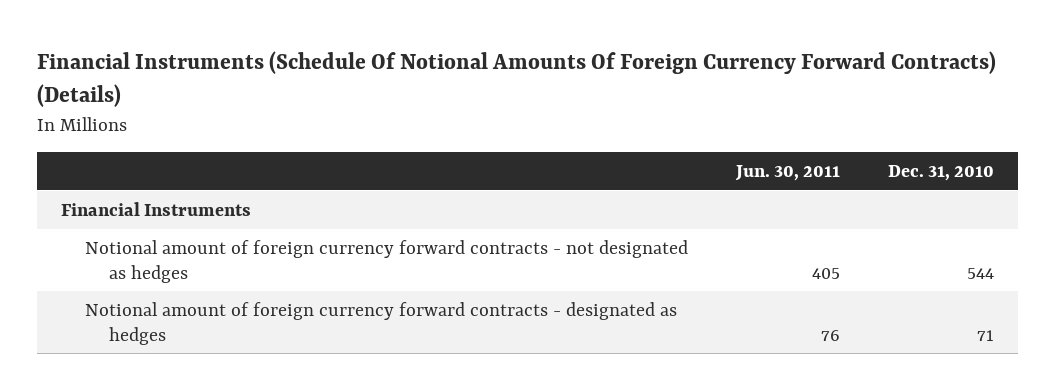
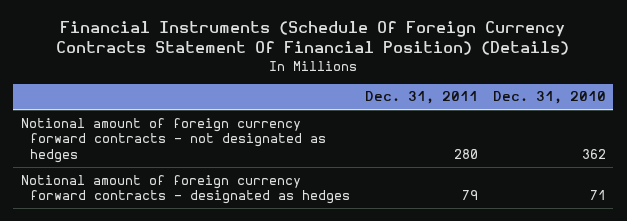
- Financial Instruments (Schedule Of Notional Amounts Of Foreign Currency Forward Contracts) (Details)
+ Financial Instruments (Schedule Of Foreign Currency Contracts Statement Of Financial Position) (Details)
- | Jun. 30, 2011 | Dec. 31, 2010
+ | Dec. 31, 2011 | Dec. 31, 2010
- Financial Instruments
- Notional amount of foreign currency forward contracts - not designated as hedges | 405 | 544
+ Notional amount of foreign currency forward contracts - not designated as hedges | 280 | 362

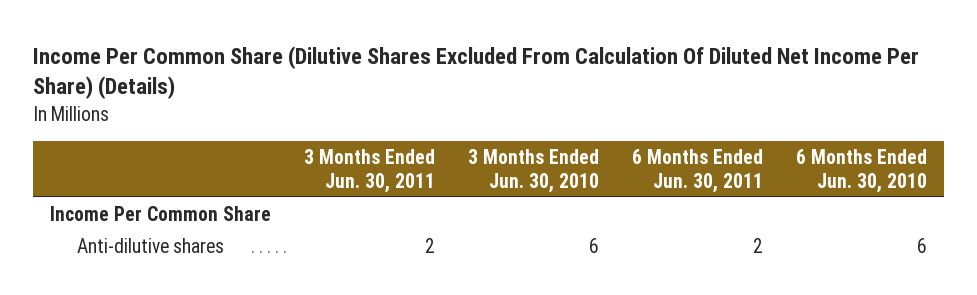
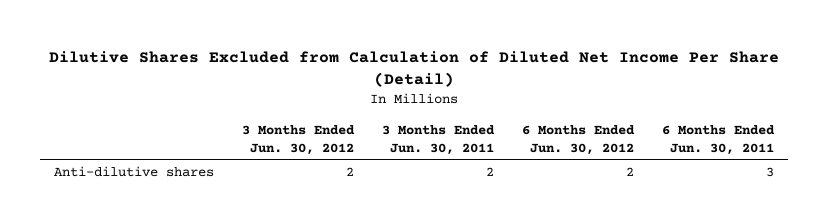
- Income Per Common Share (Dilutive Shares Excluded From Calculation Of Diluted Net Income Per Share) (Details)
+ Dilutive Shares Excluded from Calculation of Diluted Net Income Per Share (Detail)
- | 3 Months Ended Jun. 30, 2011 | 3 Months Ended Jun. 30, 2010 | 6 Months Ended Jun. 30, 2011 | 6 Months Ended Jun. 30, 2010
+ | 3 Months Ended Jun. 30, 2012 | 3 Months Ended Jun. 30, 2011 | 6 Months Ended Jun. 30, 2012 | 6 Months Ended Jun. 30, 2011
- Income Per Common Share
- Anti-dilutive shares | 2 | 6 | 2 | 6
+ Anti-dilutive shares | 2 | 2 | 2 | 3

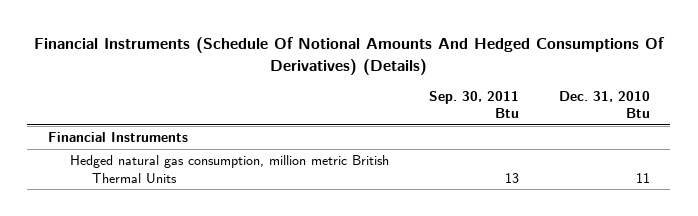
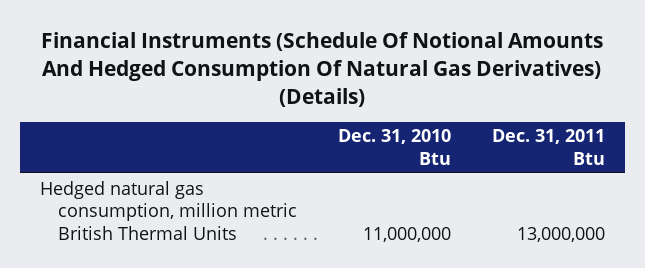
- Financial Instruments (Schedule Of Notional Amounts And Hedged Consumptions Of Derivatives) (Details)
+ Financial Instruments (Schedule Of Notional Amounts And Hedged Consumption Of Natural Gas Derivatives) (Details)
- | Sep. 30, 2011 Btu | Dec. 31, 2010 Btu
+ | Dec. 31, 2010 Btu | Dec. 31, 2011 Btu
- Financial Instruments
- Hedged natural gas consumption, million metric British Thermal Units | 13 | 11
+ Hedged natural gas consumption, million metric British Thermal Units | 11,000,000 | 13,000,000

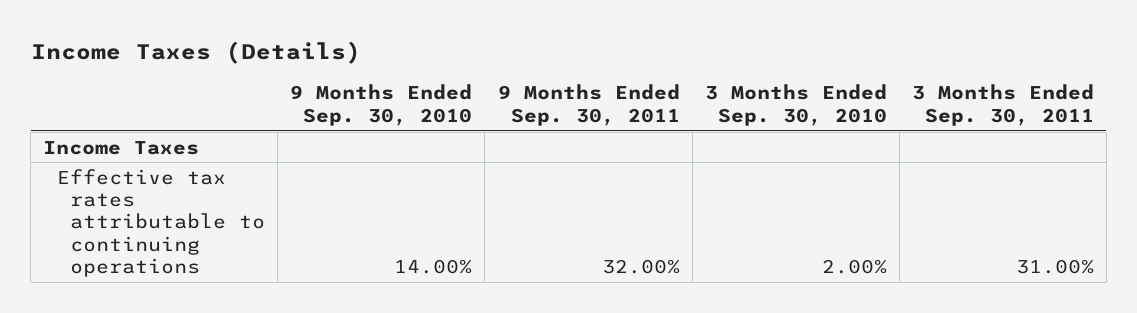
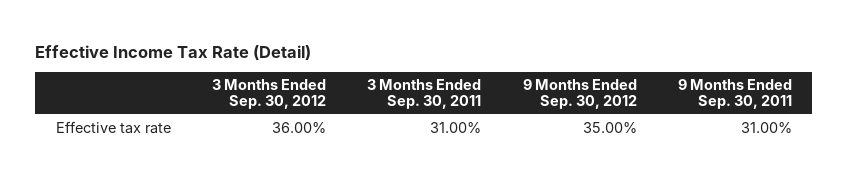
- Income Taxes (Details)
+ Effective Income Tax Rate (Detail)
- | 9 Months Ended Sep. 30, 2010 | 9 Months Ended Sep. 30, 2011 | 3 Months Ended Sep. 30, 2010 | 3 Months Ended Sep. 30, 2011
+ | 3 Months Ended Sep. 30, 2012 | 3 Months Ended Sep. 30, 2011 | 9 Months Ended Sep. 30, 2012 | 9 Months Ended Sep. 30, 2011
- Income Taxes
- Effective tax rates attributable to continuing operations | 14.00% | 32.00% | 2.00% | 31.00%
+ Effective tax rate | 36.00% | 31.00% | 35.00% | 31.00%

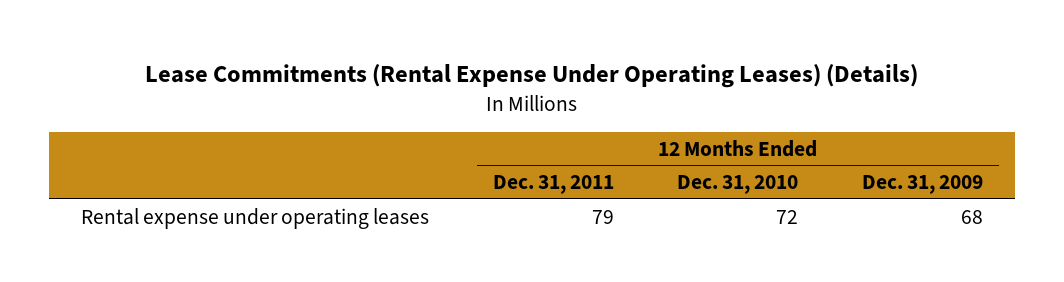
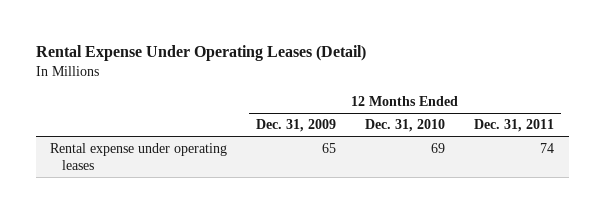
- Lease Commitments (Rental Expense Under Operating Leases) (Details)
+ Rental Expense Under Operating Leases (Detail)
- | 12 Months Ended Dec. 31, 2011 | 12 Months Ended Dec. 31, 2010 | 12 Months Ended Dec. 31, 2009
+ | 12 Months Ended Dec. 31, 2009 | 12 Months Ended Dec. 31, 2010 | 12 Months Ended Dec. 31, 2011
- Rental expense under operating leases | 79 | 72 | 68
+ Rental expense under operating leases | 65 | 69 | 74

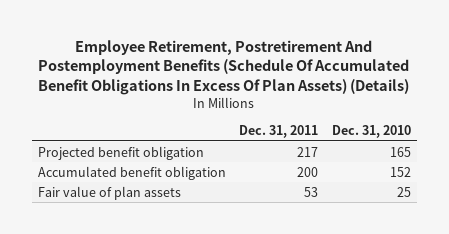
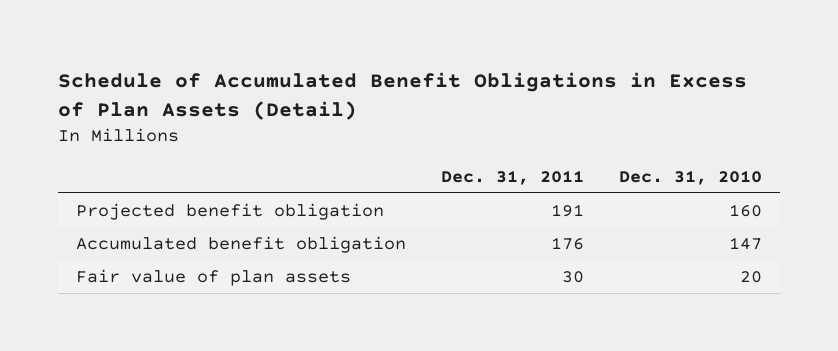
- Employee Retirement, Postretirement And Postemployment Benefits (Schedule Of Accumulated Benefit Obligations In Excess Of Plan Assets) (Details)
+ Schedule of Accumulated Benefit Obligations in Excess of Plan Assets (Detail)
- Projected benefit obligation | 217 | 165
- Accumulated benefit obligation | 200 | 152
- Fair value of plan assets | 53 | 25
+ Projected benefit obligation | 191 | 160
+ Accumulated benefit obligation | 176 | 147
+ Fair value of plan assets | 30 | 20

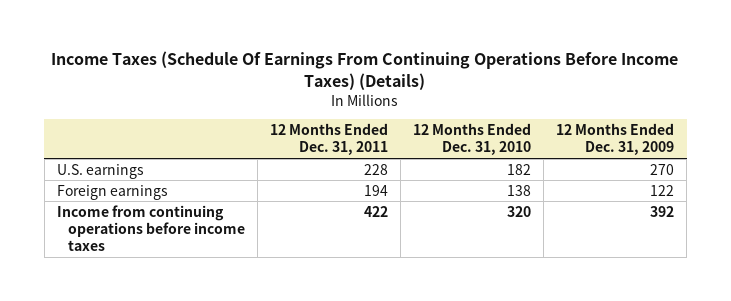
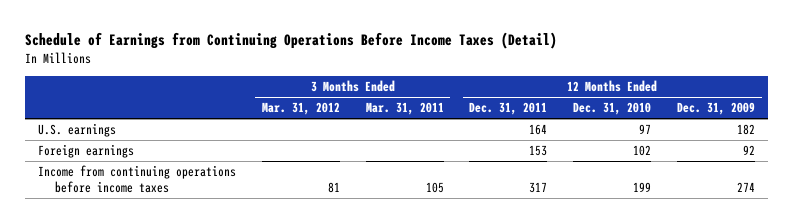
- Income Taxes (Schedule Of Earnings From Continuing Operations Before Income Taxes) (Details)
+ Schedule of Earnings from Continuing Operations Before Income Taxes (Detail)
- | 12 Months Ended Dec. 31, 2011 | 12 Months Ended Dec. 31, 2010 | 12 Months Ended Dec. 31, 2009
+ | 3 Months Ended Mar. 31, 2012 | 3 Months Ended Mar. 31, 2011 | 12 Months Ended Dec. 31, 2011 | 12 Months Ended Dec. 31, 2010 | 12 Months Ended Dec. 31, 2009
- U.S. earnings | 228 | 182 | 270
- Foreign earnings | 194 | 138 | 122
- Income from continuing operations before income taxes | 422 | 320 | 392
+ U.S. earnings | | | 164 | 97 | 182
+ Foreign earnings | | | 153 | 102 | 92
+ Income from continuing operations before income taxes | 81 | 105 | 317 | 199 | 274

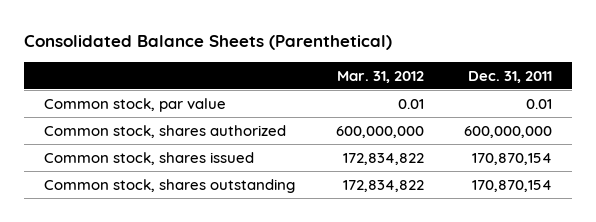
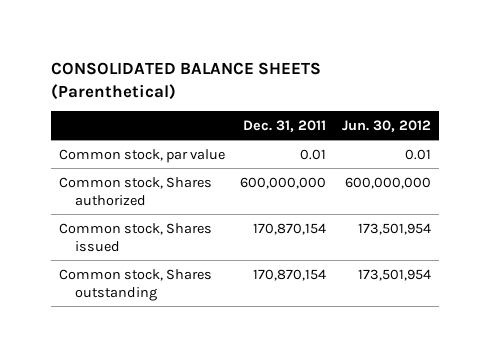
- Consolidated Balance Sheets (Parenthetical)
+ CONSOLIDATED BALANCE SHEETS (Parenthetical)
- | Mar. 31, 2012 | Dec. 31, 2011
+ | Dec. 31, 2011 | Jun. 30, 2012
- Common stock, shares authorized | 600,000,000 | 600,000,000
- Common stock, shares issued | 172,834,822 | 170,870,154
- Common stock, shares outstanding | 172,834,822 | 170,870,154
+ Common stock, Shares authorized | 600,000,000 | 600,000,000
+ Common stock, Shares issued | 170,870,154 | 173,501,954
+ Common stock, Shares outstanding | 170,870,154 | 173,501,954

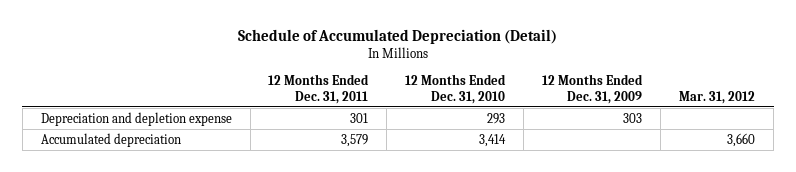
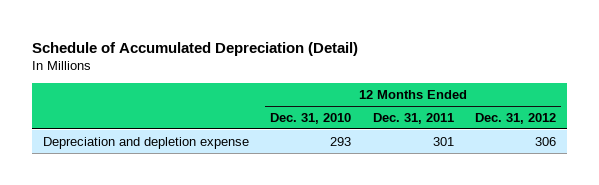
- | 12 Months Ended Dec. 31, 2011 | 12 Months Ended Dec. 31, 2010 | 12 Months Ended Dec. 31, 2009 | Mar. 31, 2012
+ | 12 Months Ended Dec. 31, 2010 | 12 Months Ended Dec. 31, 2011 | 12 Months Ended Dec. 31, 2012
- Accumulated depreciation | 3,579 | 3,414 | | 3,660

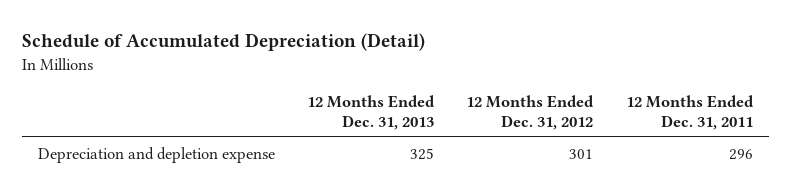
- | 12 Months Ended Dec. 31, 2010 | 12 Months Ended Dec. 31, 2011 | 12 Months Ended Dec. 31, 2012
+ | 12 Months Ended Dec. 31, 2013 | 12 Months Ended Dec. 31, 2012 | 12 Months Ended Dec. 31, 2011
- Depreciation and depletion expense | 293 | 301 | 306
+ Depreciation and depletion expense | 325 | 301 | 296

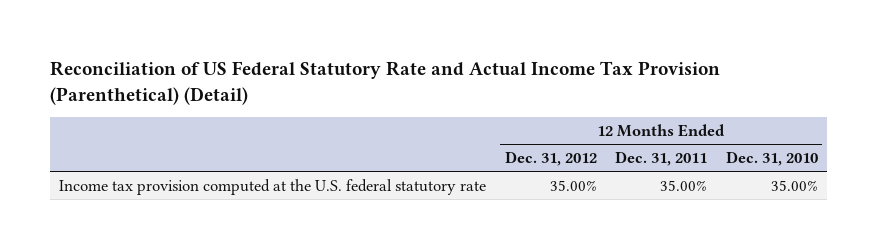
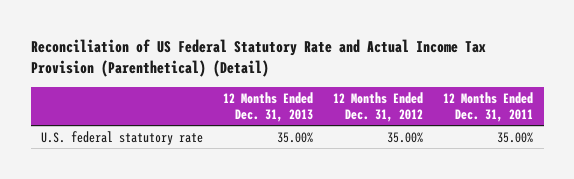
- | 12 Months Ended Dec. 31, 2012 | 12 Months Ended Dec. 31, 2011 | 12 Months Ended Dec. 31, 2010
+ | 12 Months Ended Dec. 31, 2013 | 12 Months Ended Dec. 31, 2012 | 12 Months Ended Dec. 31, 2011
- Income tax provision computed at the U.S. federal statutory rate | 35.00% | 35.00% | 35.00%
+ U.S. federal statutory rate | 35.00% | 35.00% | 35.00%

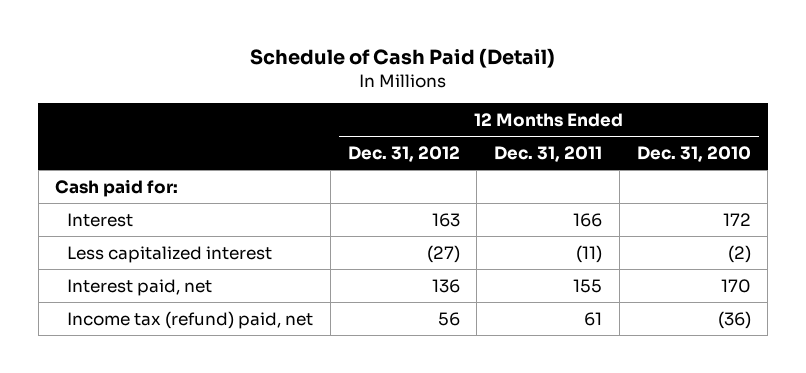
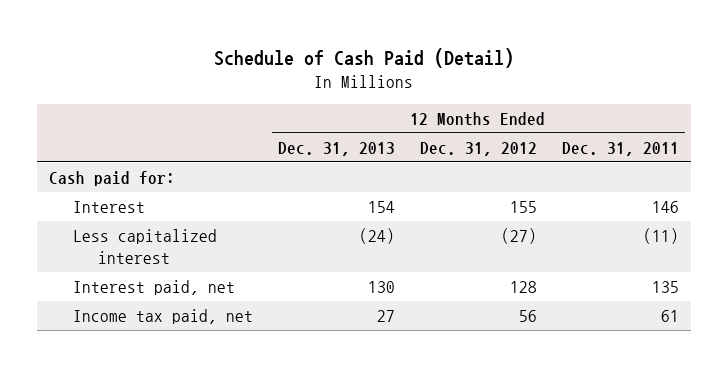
- | 12 Months Ended Dec. 31, 2012 | 12 Months Ended Dec. 31, 2011 | 12 Months Ended Dec. 31, 2010
+ | 12 Months Ended Dec. 31, 2013 | 12 Months Ended Dec. 31, 2012 | 12 Months Ended Dec. 31, 2011
- Interest | 163 | 166 | 172
+ Interest | 154 | 155 | 146
- Interest paid, net | 136 | 155 | 170
- Income tax (refund) paid, net | 56 | 61 | (36)
+ Interest paid, net | 130 | 128 | 135
+ Income tax paid, net | 27 | 56 | 61

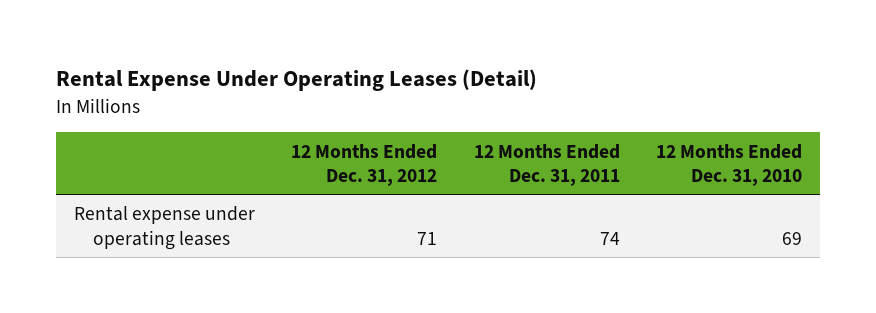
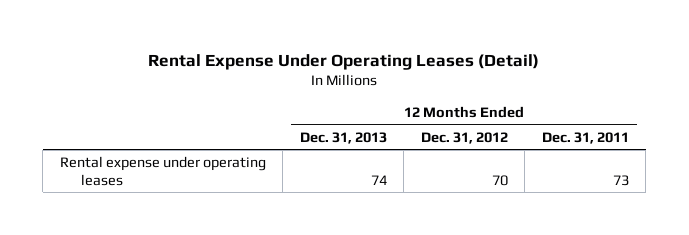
- | 12 Months Ended Dec. 31, 2012 | 12 Months Ended Dec. 31, 2011 | 12 Months Ended Dec. 31, 2010
+ | 12 Months Ended Dec. 31, 2013 | 12 Months Ended Dec. 31, 2012 | 12 Months Ended Dec. 31, 2011
- Rental expense under operating leases | 71 | 74 | 69
+ Rental expense under operating leases | 74 | 70 | 73

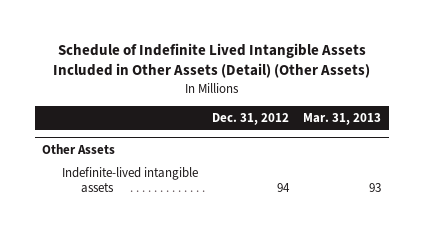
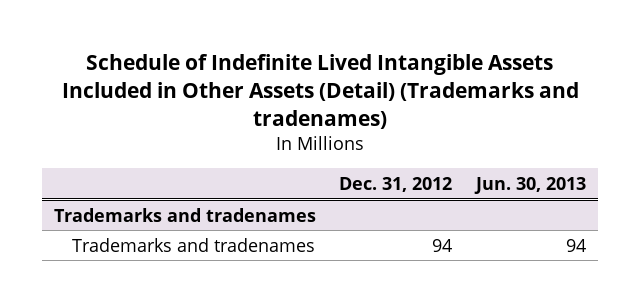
- Schedule of Indefinite Lived Intangible Assets Included in Other Assets (Detail) (Other Assets)
+ Schedule of Indefinite Lived Intangible Assets Included in Other Assets (Detail) (Trademarks and tradenames)
- | Dec. 31, 2012 | Mar. 31, 2013
+ | Dec. 31, 2012 | Jun. 30, 2013
- Other Assets
- Indefinite-lived intangible assets | 94 | 93
+ Trademarks and tradenames
+ Trademarks and tradenames | 94 | 94

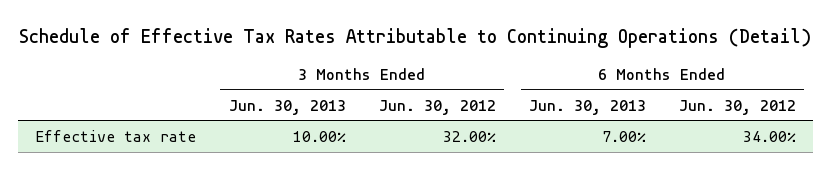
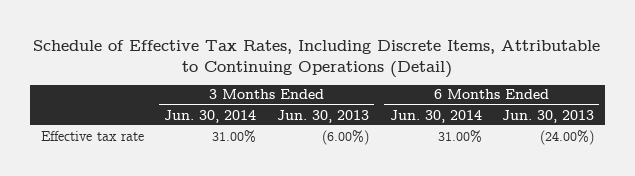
- Schedule of Effective Tax Rates Attributable to Continuing Operations (Detail)
+ Schedule of Effective Tax Rates, Including Discrete Items, Attributable to Continuing Operations (Detail)
- | 3 Months Ended Jun. 30, 2013 | 3 Months Ended Jun. 30, 2012 | 6 Months Ended Jun. 30, 2013 | 6 Months Ended Jun. 30, 2012
+ | 3 Months Ended Jun. 30, 2014 | 3 Months Ended Jun. 30, 2013 | 6 Months Ended Jun. 30, 2014 | 6 Months Ended Jun. 30, 2013
- Effective tax rate | 10.00% | 32.00% | 7.00% | 34.00%
+ Effective tax rate | 31.00% | (6.00%) | 31.00% | (24.00%)

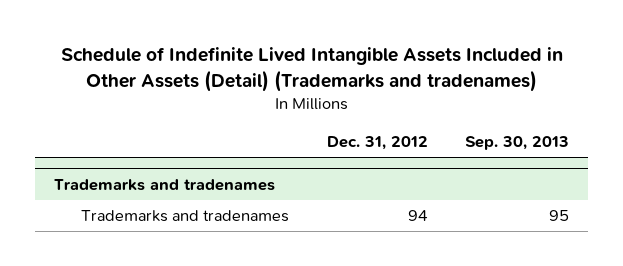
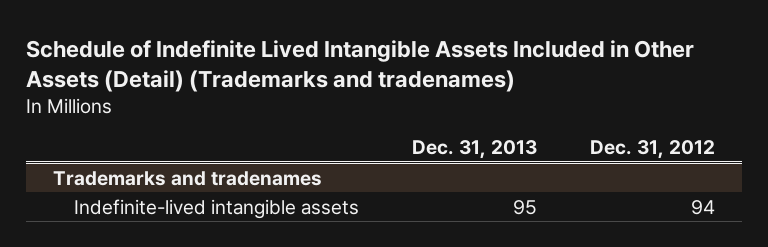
- | Dec. 31, 2012 | Sep. 30, 2013
+ | Dec. 31, 2013 | Dec. 31, 2012
@ Trademarks and tradenames
- Trademarks and tradenames | 94 | 95
+ Indefinite-lived intangible assets | 95 | 94

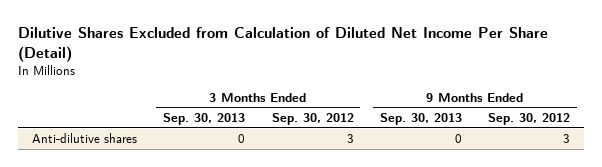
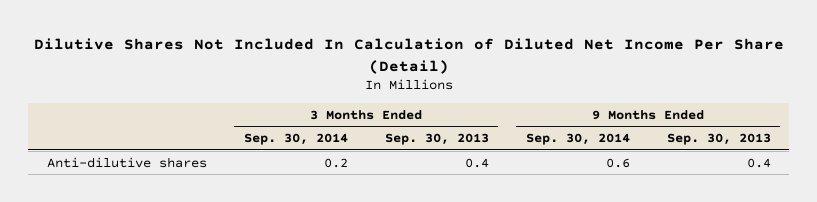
- Dilutive Shares Excluded from Calculation of Diluted Net Income Per Share (Detail)
+ Dilutive Shares Not Included In Calculation of Diluted Net Income Per Share (Detail)
- | 3 Months Ended Sep. 30, 2013 | 3 Months Ended Sep. 30, 2012 | 9 Months Ended Sep. 30, 2013 | 9 Months Ended Sep. 30, 2012
+ | 3 Months Ended Sep. 30, 2014 | 3 Months Ended Sep. 30, 2013 | 9 Months Ended Sep. 30, 2014 | 9 Months Ended Sep. 30, 2013
- Anti-dilutive shares | 0 | 3 | 0 | 3
+ Anti-dilutive shares | 0.2 | 0.4 | 0.6 | 0.4

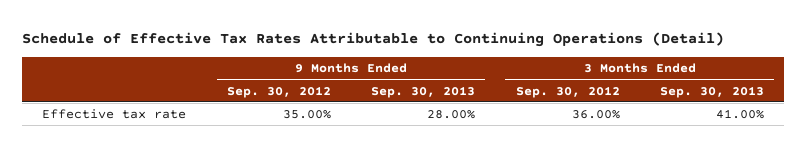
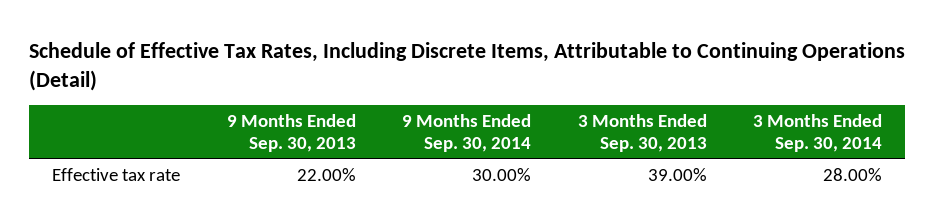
- Schedule of Effective Tax Rates Attributable to Continuing Operations (Detail)
+ Schedule of Effective Tax Rates, Including Discrete Items, Attributable to Continuing Operations (Detail)
- | 9 Months Ended Sep. 30, 2012 | 9 Months Ended Sep. 30, 2013 | 3 Months Ended Sep. 30, 2012 | 3 Months Ended Sep. 30, 2013
+ | 9 Months Ended Sep. 30, 2013 | 9 Months Ended Sep. 30, 2014 | 3 Months Ended Sep. 30, 2013 | 3 Months Ended Sep. 30, 2014
- Effective tax rate | 35.00% | 28.00% | 36.00% | 41.00%
+ Effective tax rate | 22.00% | 30.00% | 39.00% | 28.00%

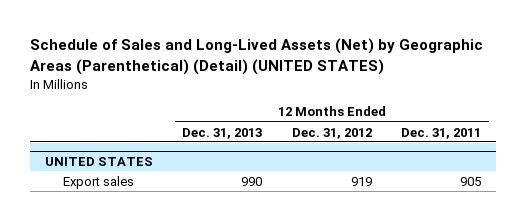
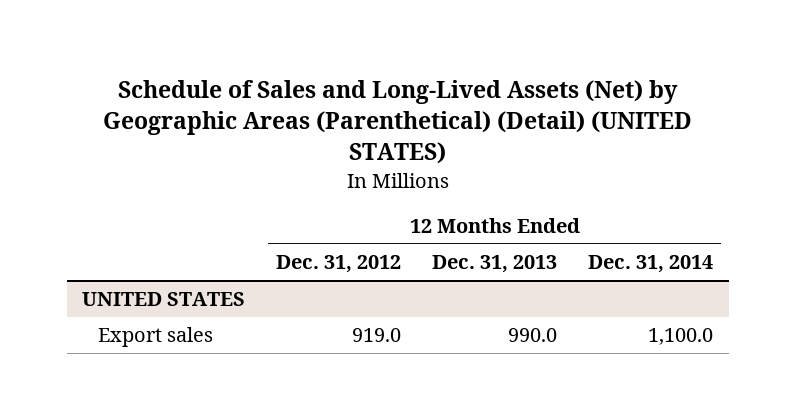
- | 12 Months Ended Dec. 31, 2013 | 12 Months Ended Dec. 31, 2012 | 12 Months Ended Dec. 31, 2011
+ | 12 Months Ended Dec. 31, 2012 | 12 Months Ended Dec. 31, 2013 | 12 Months Ended Dec. 31, 2014
@ UNITED STATES
- Export sales | 990 | 919 | 905
+ Export sales | 919.0 | 990.0 | 1,100.0

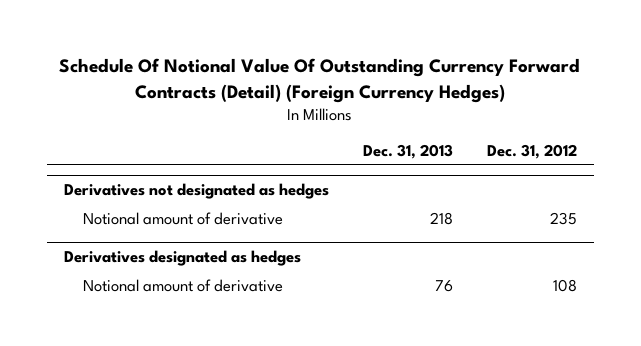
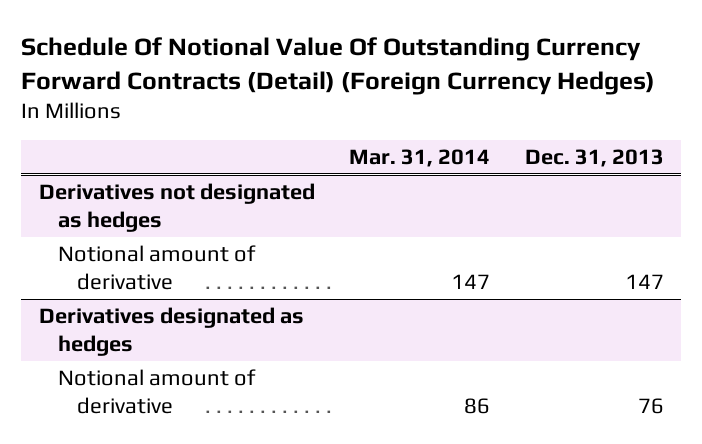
- | Dec. 31, 2013 | Dec. 31, 2012
+ | Mar. 31, 2014 | Dec. 31, 2013
@ Derivatives not designated as hedges
- Notional amount of derivative | 218 | 235
+ Notional amount of derivative | 147 | 147

